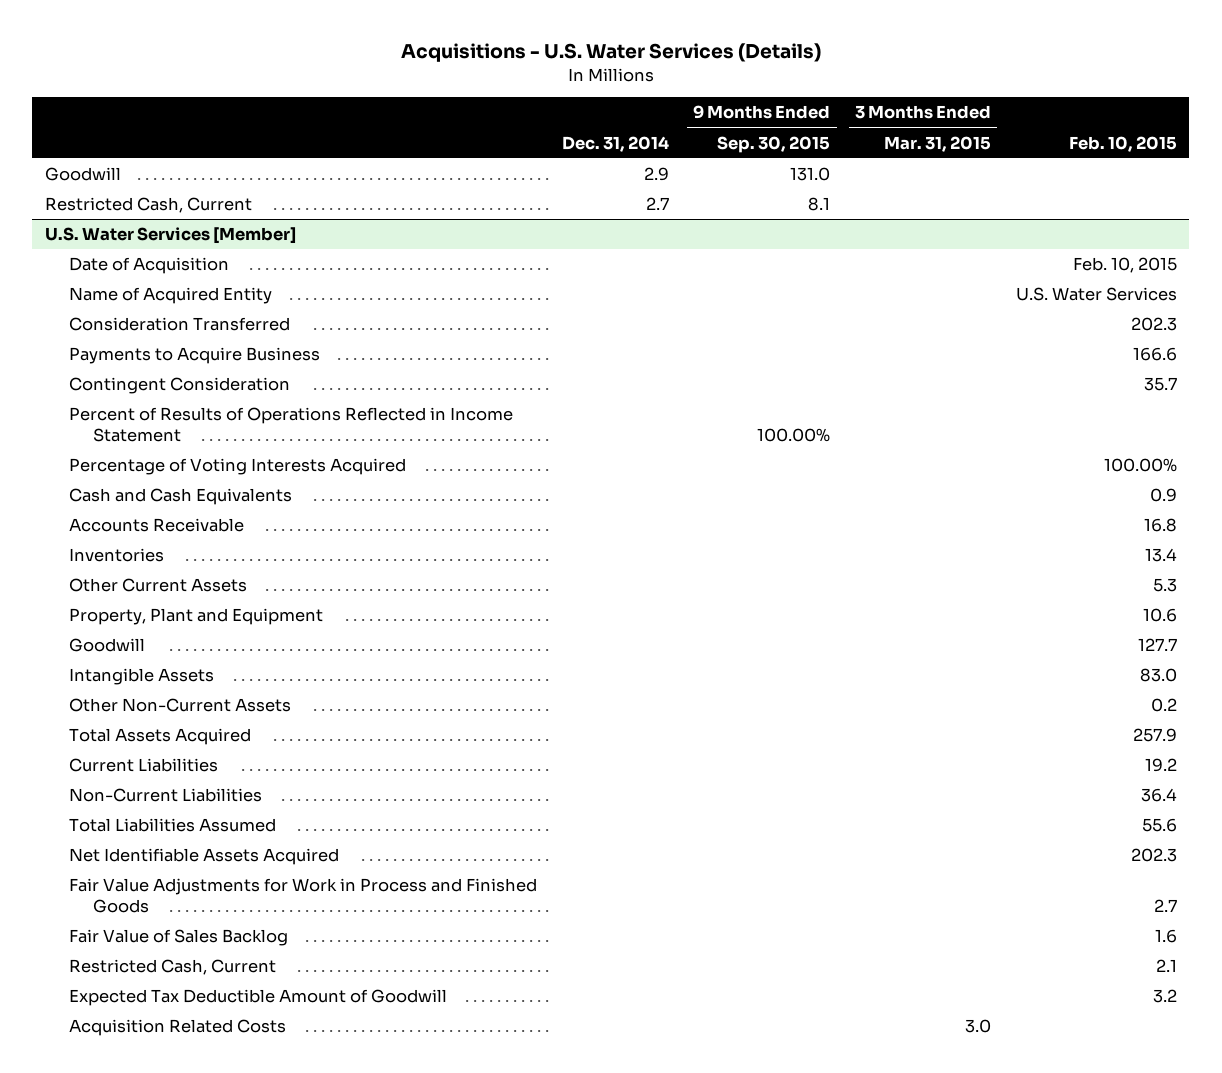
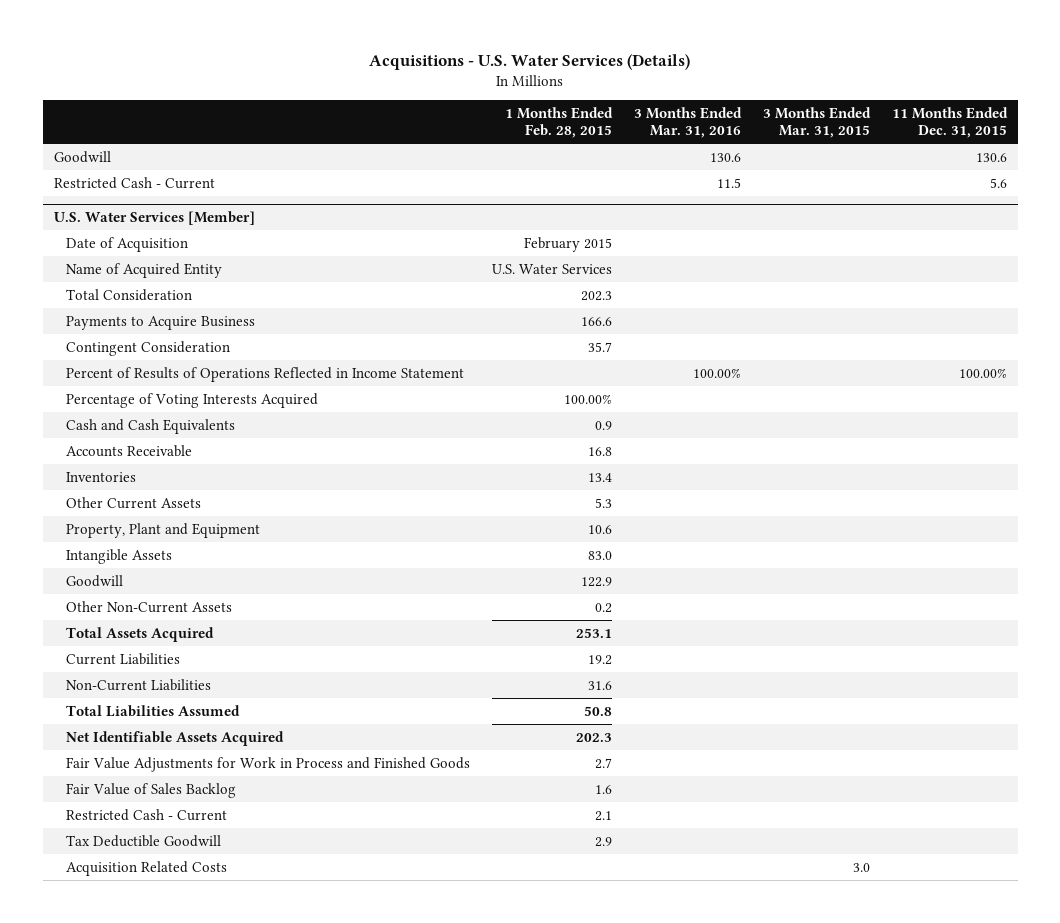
- | Dec. 31, 2014 | 9 Months Ended Sep. 30, 2015 | 3 Months Ended Mar. 31, 2015 | Feb. 10, 2015
+ | 1 Months Ended Feb. 28, 2015 | 3 Months Ended Mar. 31, 2016 | 3 Months Ended Mar. 31, 2015 | 11 Months Ended Dec. 31, 2015
- Restricted Cash, Current | 2.7 | 8.1 | |
+ Restricted Cash - Current | | 11.5 | | 5.6
@ U.S. Water Services [Member]
- Consideration Transferred | | | | 202.3
+ Total Consideration | 202.3 | | |
moved down: Goodwill | 122.9 | | |
- Restricted Cash, Current | | | | 2.1
- Expected Tax Deductible Amount of Goodwill | | | | 3.2
+ Restricted Cash - Current | 2.1 | | |
+ Tax Deductible Goodwill | 2.9 | | |

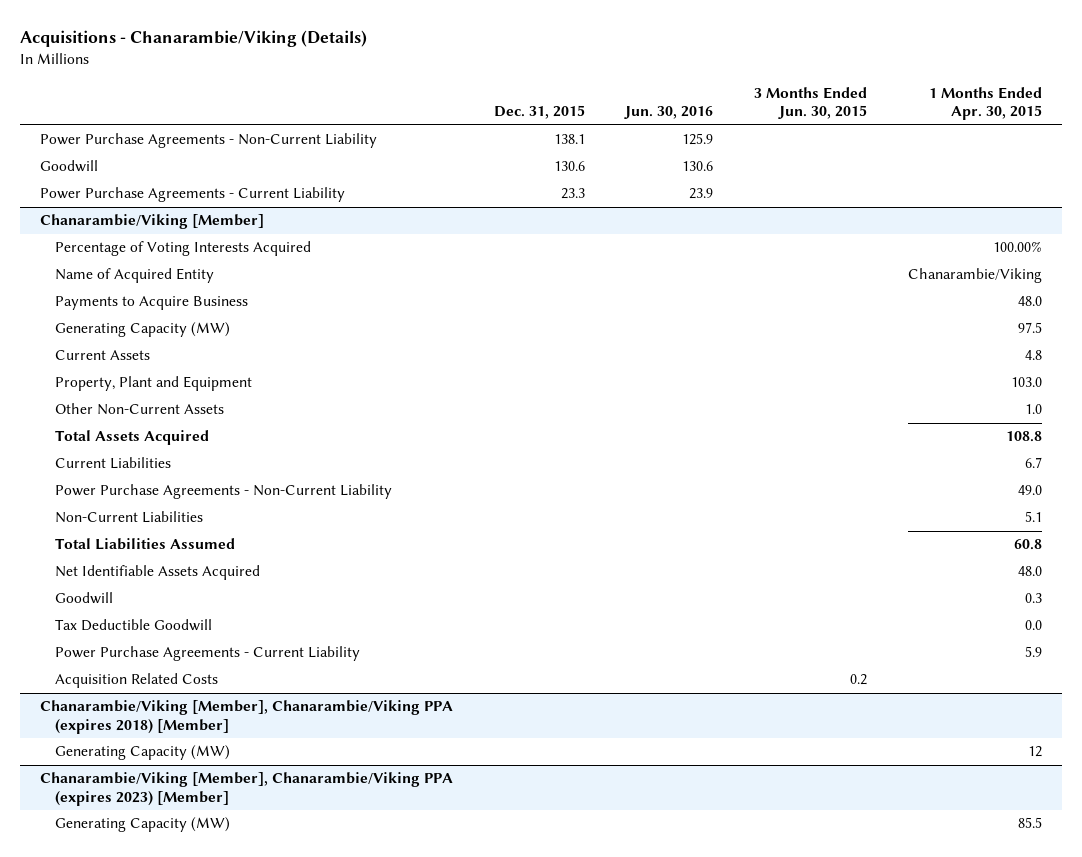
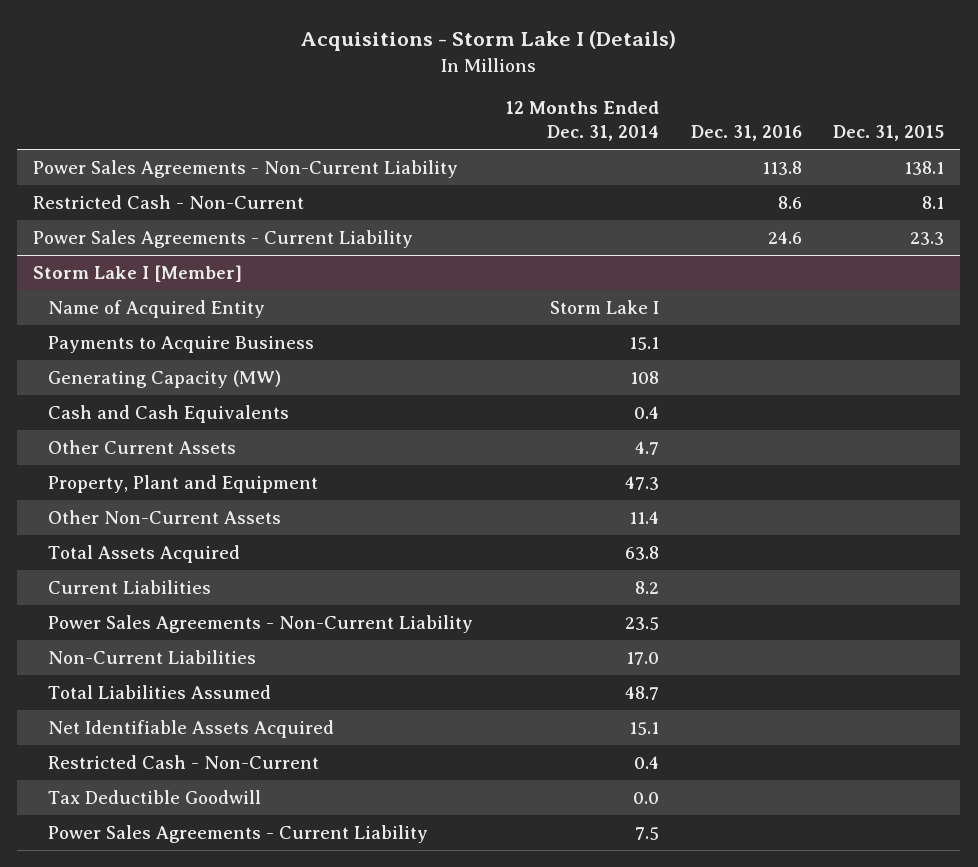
- Acquisitions - Chanarambie/Viking (Details)
+ Acquisitions - Storm Lake I (Details)
- | Dec. 31, 2015 | Jun. 30, 2016 | 3 Months Ended Jun. 30, 2015 | 1 Months Ended Apr. 30, 2015
+ | 12 Months Ended Dec. 31, 2014 | Dec. 31, 2016 | Dec. 31, 2015
- Power Purchase Agreements - Non-Current Liability | 138.1 | 125.9 | |
- Goodwill | 130.6 | 130.6 | |
- Power Purchase Agreements - Current Liability | 23.3 | 23.9 | |
- Chanarambie/Viking [Member]
- Percentage of Voting Interests Acquired | | | | 100.00%
- Name of Acquired Entity | | | | Chanarambie/Viking
- Payments to Acquire Business | | | | 48.0
- Generating Capacity (MW) | | | | 97.5
- Current Assets | | | | 4.8
- Property, Plant and Equipment | | | | 103.0
- Other Non-Current Assets | | | | 1.0
- Total Assets Acquired | | | | 108.8
- Current Liabilities | | | | 6.7
- Power Purchase Agreements - Non-Current Liability | | | | 49.0
- Non-Current Liabilities | | | | 5.1
- Total Liabilities Assumed | | | | 60.8
- Net Identifiable Assets Acquired | | | | 48.0
- Goodwill | | | | 0.3
- Tax Deductible Goodwill | | | | 0.0
- Power Purchase Agreements - Current Liability | | | | 5.9
- Acquisition Related Costs | | | 0.2 |
- Chanarambie/Viking [Member], Chanarambie/Viking PPA (expires 2018) [Member]
- Generating Capacity (MW) | | | | 12
- Chanarambie/Viking [Member], Chanarambie/Viking PPA (expires 2023) [Member]
- Generating Capacity (MW) | | | | 85.5
+ Power Sales Agreements - Non-Current Liability | | 113.8 | 138.1
+ Restricted Cash - Non-Current | | 8.6 | 8.1
+ Power Sales Agreements - Current Liability | | 24.6 | 23.3
+ Storm Lake I [Member]
+ Name of Acquired Entity | Storm Lake I | |
+ Payments to Acquire Business | 15.1 | |
+ Generating Capacity (MW) | 108 | |
+ Cash and Cash Equivalents | 0.4 | |
+ Other Current Assets | 4.7 | |
+ Property, Plant and Equipment | 47.3 | |
+ Other Non-Current Assets | 11.4 | |
+ Total Assets Acquired | 63.8 | |
+ Current Liabilities | 8.2 | |
+ Power Sales Agreements - Non-Current Liability | 23.5 | |
+ Non-Current Liabilities | 17.0 | |
+ Total Liabilities Assumed | 48.7 | |
+ Net Identifiable Assets Acquired | 15.1 | |
+ Restricted Cash - Non-Current | 0.4 | |
+ Tax Deductible Goodwill | 0.0 | |
+ Power Sales Agreements - Current Liability | 7.5 | |

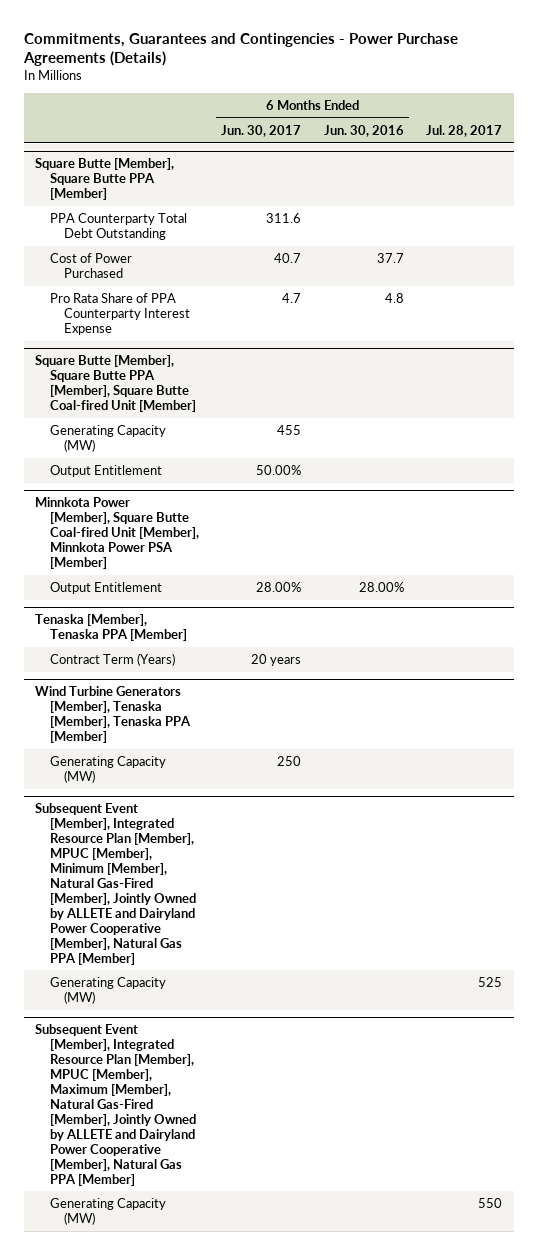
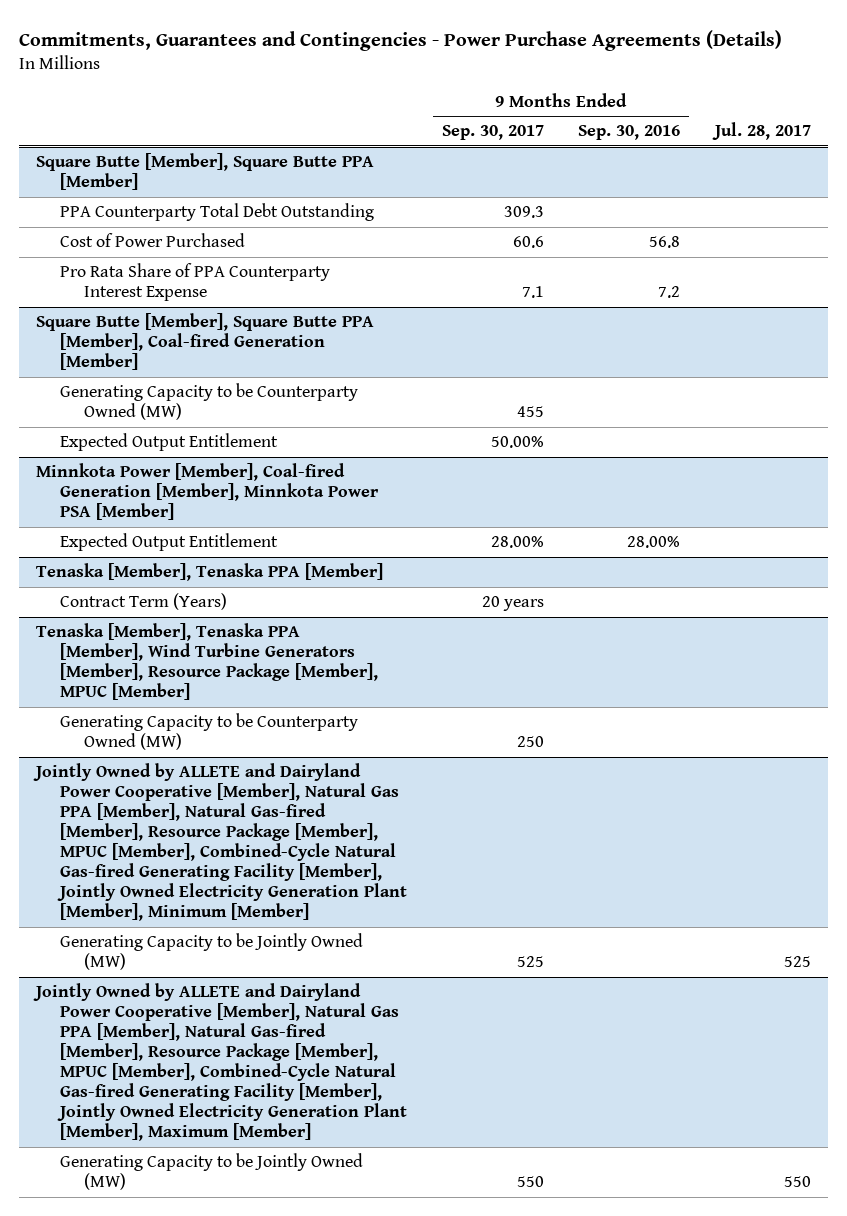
- | 6 Months Ended Jun. 30, 2017 | 6 Months Ended Jun. 30, 2016 | Jul. 28, 2017
+ | 9 Months Ended Sep. 30, 2017 | 9 Months Ended Sep. 30, 2016 | Jul. 28, 2017
- Square Butte [Member], Square Butte PPA [Member], Square Butte Coal-fired Unit [Member]
- Generating Capacity (MW) | 455 | |
- Output Entitlement | 50.00% | |
- Minnkota Power [Member], Square Butte Coal-fired Unit [Member], Minnkota Power PSA [Member]
- Output Entitlement | 28.00% | 28.00% |
+ Square Butte [Member], Square Butte PPA [Member], Coal-fired Generation [Member]
+ Generating Capacity to be Counterparty Owned (MW) | 455 | |
+ Expected Output Entitlement | 50.00% | |
+ Minnkota Power [Member], Coal-fired Generation [Member], Minnkota Power PSA [Member]
+ Expected Output Entitlement | 28.00% | 28.00% |
- Wind Turbine Generators [Member], Tenaska [Member], Tenaska PPA [Member]
- Generating Capacity (MW) | 250 | |
- Subsequent Event [Member], Integrated Resource Plan [Member], MPUC [Member], Minimum [Member], Natural Gas-Fired [Member], Jointly Owned by ALLETE and Dairyland Power Cooperative [Member], Natural Gas PPA [Member]
- Generating Capacity (MW) | | | 525
- Subsequent Event [Member], Integrated Resource Plan [Member], MPUC [Member], Maximum [Member], Natural Gas-Fired [Member], Jointly Owned by ALLETE and Dairyland Power Cooperative [Member], Natural Gas PPA [Member]
- Generating Capacity (MW) | | | 550
+ Tenaska [Member], Tenaska PPA [Member], Wind Turbine Generators [Member], Resource Package [Member], MPUC [Member]
+ Generating Capacity to be Counterparty Owned (MW) | 250 | |
+ Jointly Owned by ALLETE and Dairyland Power Cooperative [Member], Natural Gas PPA [Member], Natural Gas-fired [Member], Resource Package [Member], MPUC [Member], Combined-Cycle Natural Gas-fired Generating Facility [Member], Jointly Owned Electricity Generation Plant [Member], Minimum [Member]
+ Generating Capacity to be Jointly Owned (MW) | 525 | | 525
+ Jointly Owned by ALLETE and Dairyland Power Cooperative [Member], Natural Gas PPA [Member], Natural Gas-fired [Member], Resource Package [Member], MPUC [Member], Combined-Cycle Natural Gas-fired Generating Facility [Member], Jointly Owned Electricity Generation Plant [Member], Maximum [Member]
+ Generating Capacity to be Jointly Owned (MW) | 550 | | 550

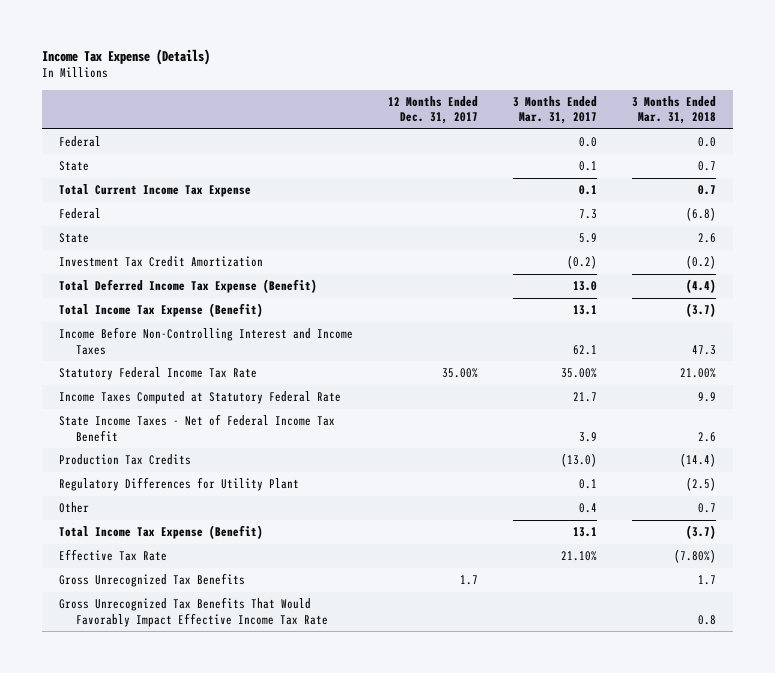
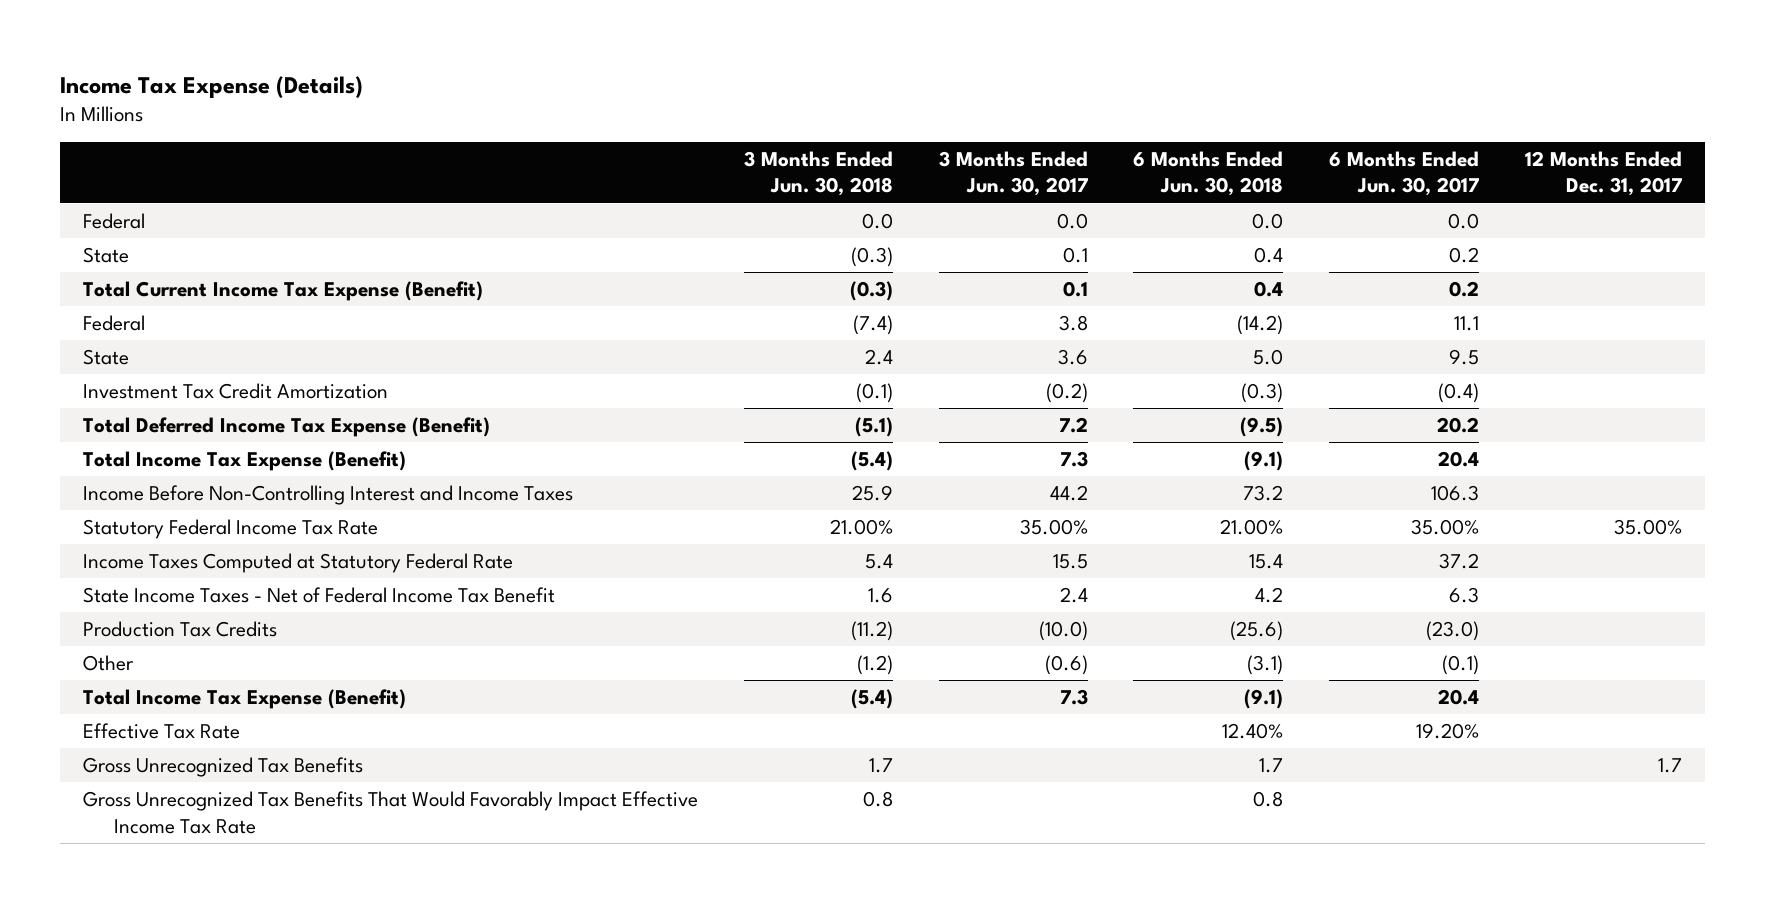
- | 12 Months Ended Dec. 31, 2017 | 3 Months Ended Mar. 31, 2017 | 3 Months Ended Mar. 31, 2018
+ | 3 Months Ended Jun. 30, 2018 | 3 Months Ended Jun. 30, 2017 | 6 Months Ended Jun. 30, 2018 | 6 Months Ended Jun. 30, 2017 | 12 Months Ended Dec. 31, 2017
- Total Current Income Tax Expense | | 0.1 | 0.7
+ Total Current Income Tax Expense (Benefit) | (0.3) | 0.1 | 0.4 | 0.2 |
- Regulatory Differences for Utility Plant | | 0.1 | (2.5)

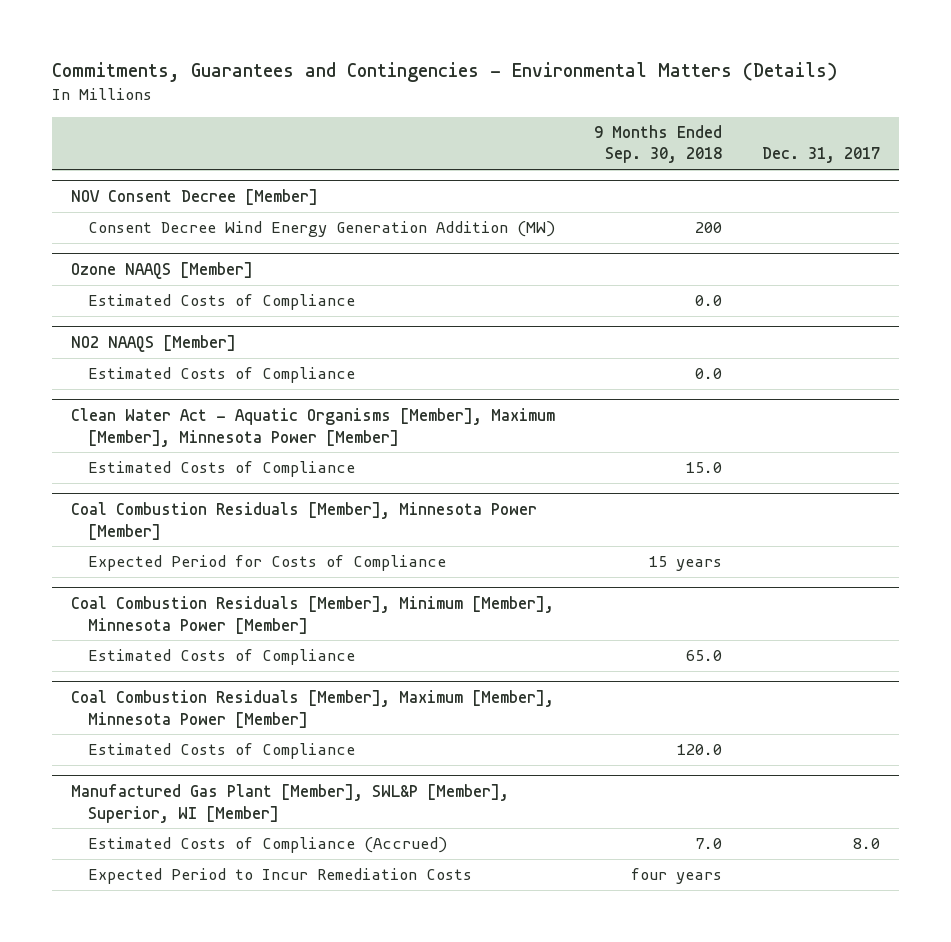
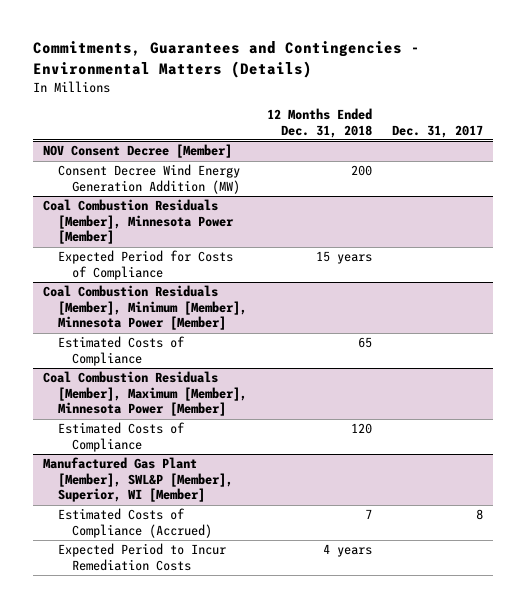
- | 9 Months Ended Sep. 30, 2018 | Dec. 31, 2017
+ | 12 Months Ended Dec. 31, 2018 | Dec. 31, 2017
- Ozone NAAQS [Member]
- Estimated Costs of Compliance | 0.0 |
- NO2 NAAQS [Member]
- Estimated Costs of Compliance | 0.0 |
- Clean Water Act - Aquatic Organisms [Member], Maximum [Member], Minnesota Power [Member]
- Estimated Costs of Compliance | 15.0 |
@ Manufactured Gas Plant [Member], SWL&P [Member], Superior, WI [Member]
- Estimated Costs of Compliance (Accrued) | 7.0 | 8.0
+ Estimated Costs of Compliance (Accrued) | 7 | 8

